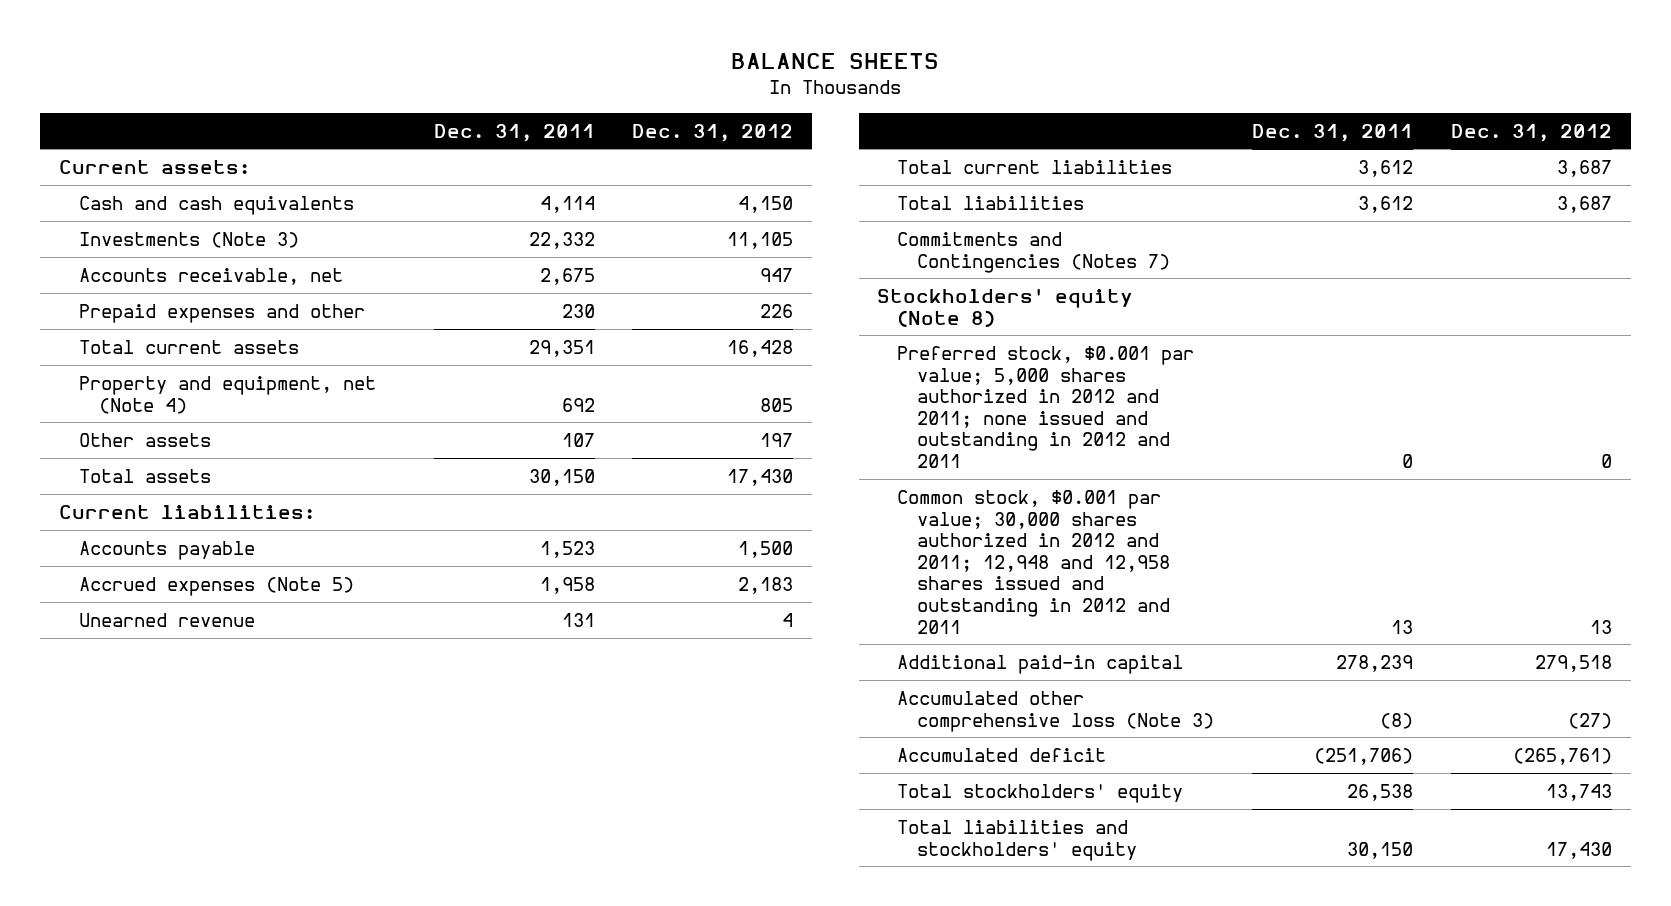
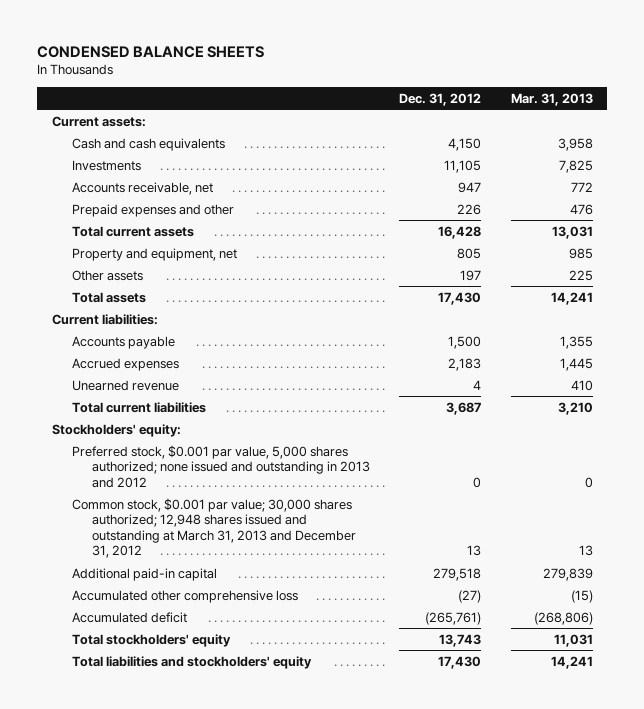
- BALANCE SHEETS
+ CONDENSED BALANCE SHEETS
- | Dec. 31, 2011 | Dec. 31, 2012
+ | Dec. 31, 2012 | Mar. 31, 2013
- Investments (Note 3) | 22,332 | 11,105
+ Investments | 11,105 | 7,825
- Property and equipment, net (Note 4) | 692 | 805
+ Property and equipment, net | 805 | 985
- Accrued expenses (Note 5) | 1,958 | 2,183
+ Accrued expenses | 2,183 | 1,445
- Total liabilities | 3,612 | 3,687
- Commitments and Contingencies (Notes 7)
- Stockholders' equity (Note 8)
- Preferred stock, $0.001 par value; 5,000 shares authorized in 2012 and 2011; none issued and outstanding in 2012 and 2011 | 0 | 0
- Common stock, $0.001 par value; 30,000 shares authorized in 2012 and 2011; 12,948 and 12,958 shares issued and outstanding in 2012 and 2011 | 13 | 13
+ Stockholders' equity:
+ Preferred stock, $0.001 par value, 5,000 shares authorized; none issued and outstanding in 2013 and 2012 | 0 | 0
+ Common stock, $0.001 par value; 30,000 shares authorized; 12,948 shares issued and outstanding at March 31, 2013 and December 31, 2012 | 13 | 13
- Accumulated other comprehensive loss (Note 3) | (8) | (27)
+ Accumulated other comprehensive loss | (27) | (15)

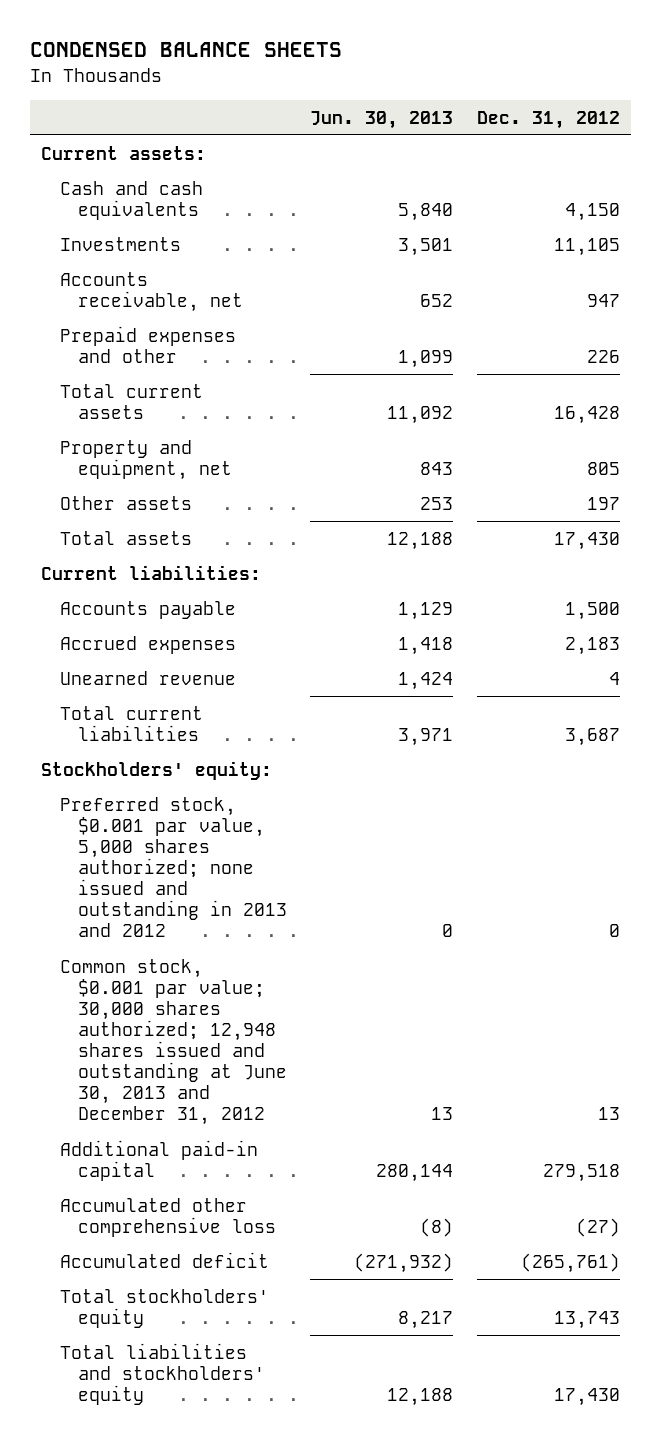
- | Dec. 31, 2012 | Mar. 31, 2013
+ | Jun. 30, 2013 | Dec. 31, 2012
- Common stock, $0.001 par value; 30,000 shares authorized; 12,948 shares issued and outstanding at March 31, 2013 and December 31, 2012 | 13 | 13
+ Common stock, $0.001 par value; 30,000 shares authorized; 12,948 shares issued and outstanding at June 30, 2013 and December 31, 2012 | 13 | 13

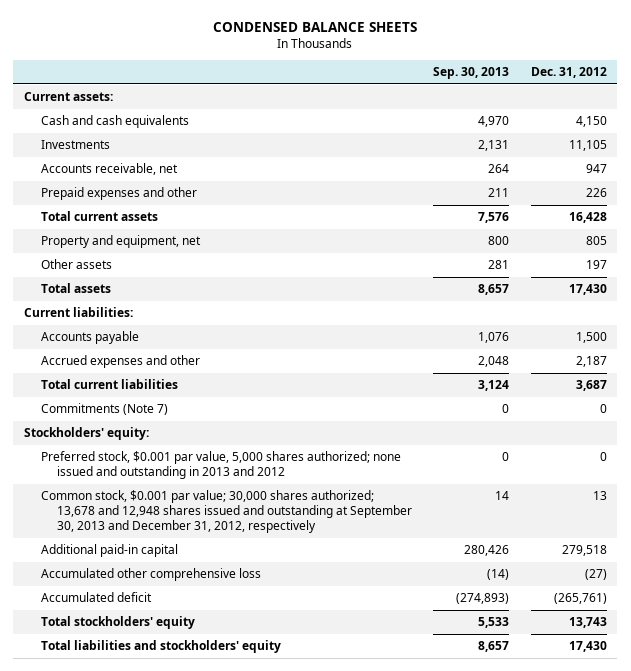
- | Jun. 30, 2013 | Dec. 31, 2012
+ | Sep. 30, 2013 | Dec. 31, 2012
- Accrued expenses | 1,418 | 2,183
- Unearned revenue | 1,424 | 4
+ Accrued expenses and other | 2,048 | 2,187
+ Commitments (Note 7) | 0 | 0
- Common stock, $0.001 par value; 30,000 shares authorized; 12,948 shares issued and outstanding at June 30, 2013 and December 31, 2012 | 13 | 13
+ Common stock, $0.001 par value; 30,000 shares authorized; 13,678 and 12,948 shares issued and outstanding at September 30, 2013 and December 31, 2012, respectively | 14 | 13

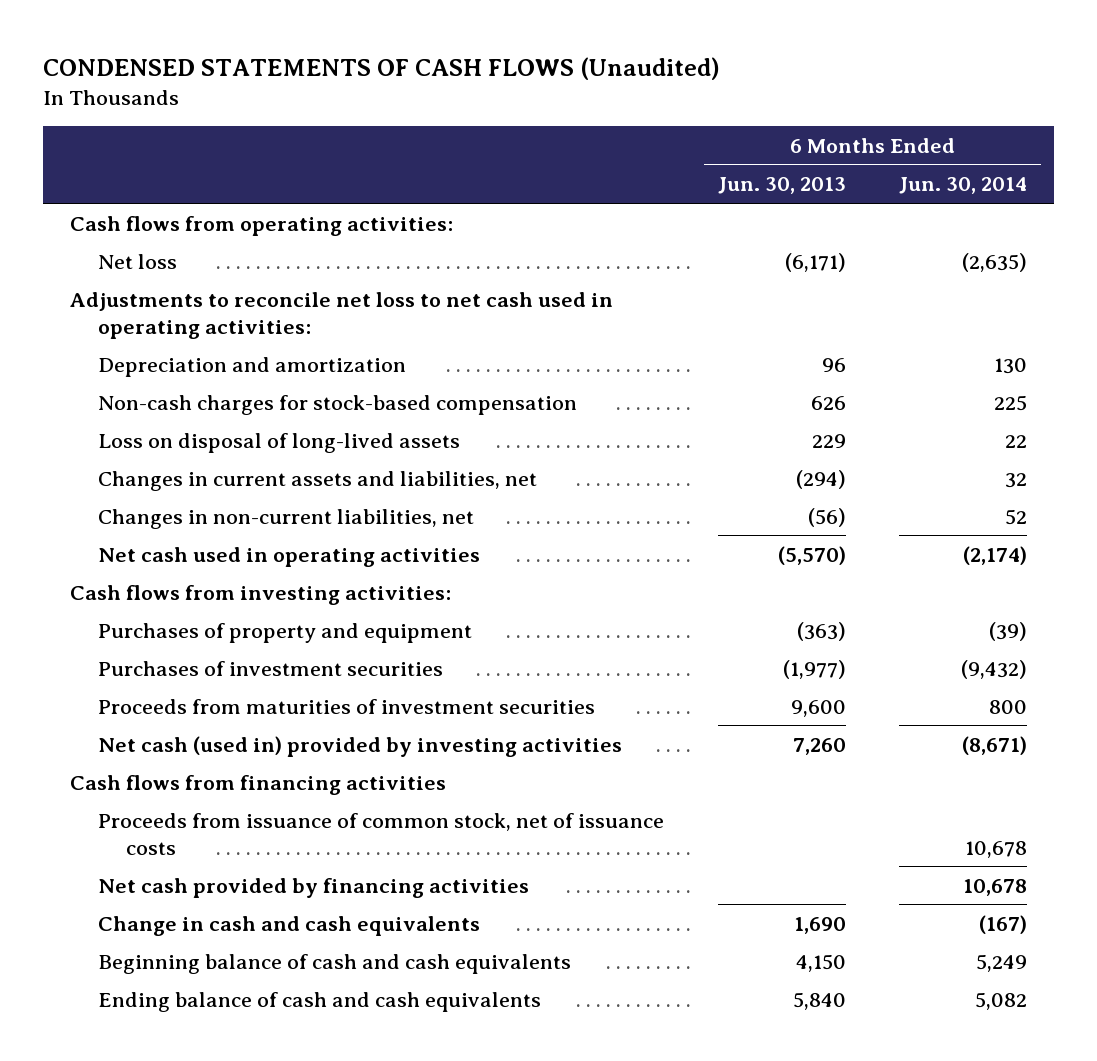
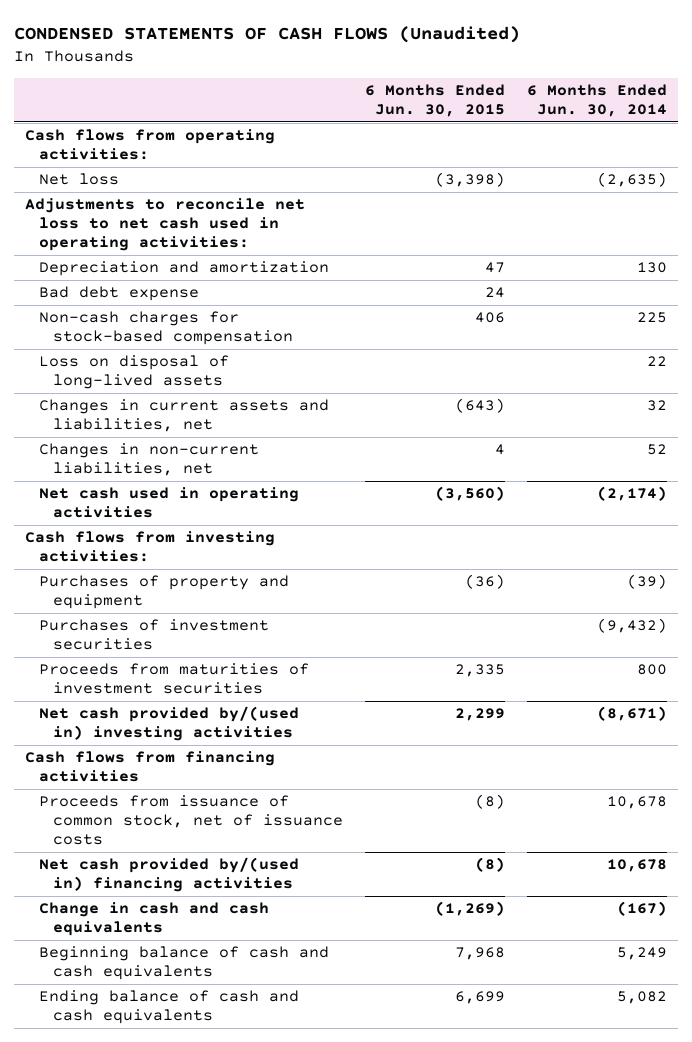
- | 6 Months Ended Jun. 30, 2013 | 6 Months Ended Jun. 30, 2014
+ | 6 Months Ended Jun. 30, 2015 | 6 Months Ended Jun. 30, 2014
+ Bad debt expense | 24 |
- Net cash (used in) provided by investing activities | 7,260 | (8,671)
+ Net cash provided by/(used in) investing activities | 2,299 | (8,671)
- Net cash provided by financing activities | | 10,678
+ Net cash provided by/(used in) financing activities | (8) | 10,678

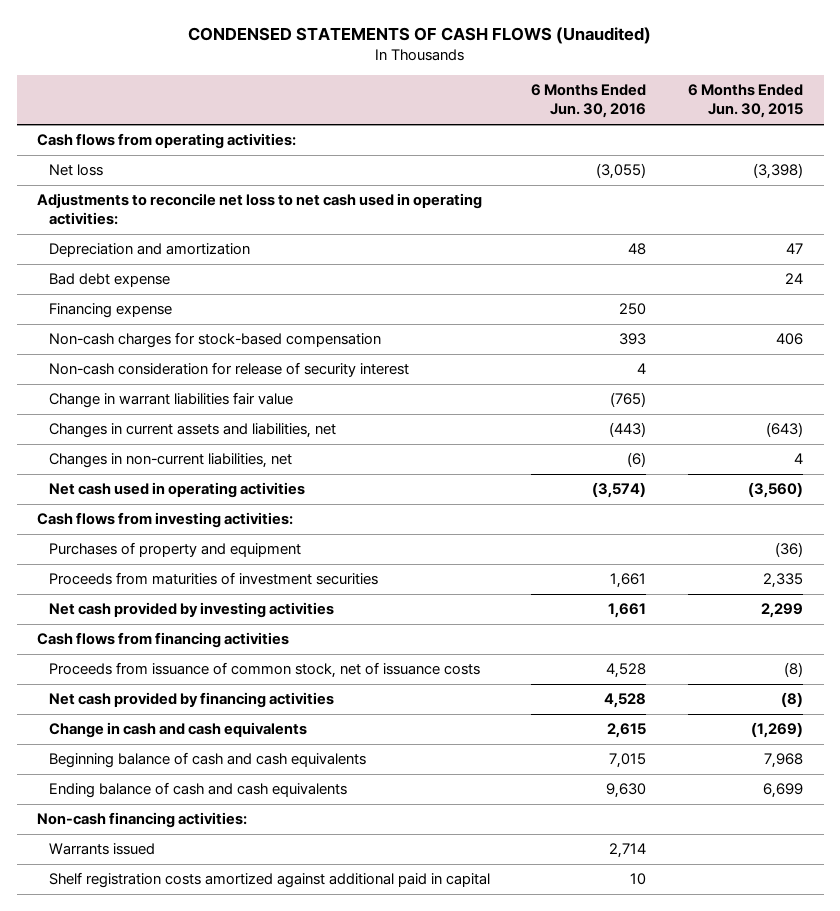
- | 6 Months Ended Jun. 30, 2015 | 6 Months Ended Jun. 30, 2014
+ | 6 Months Ended Jun. 30, 2016 | 6 Months Ended Jun. 30, 2015
+ Financing expense | 250 |
- Loss on disposal of long-lived assets | | 22
+ Non-cash consideration for release of security interest | 4 |
+ Change in warrant liabilities fair value | (765) |
- Purchases of investment securities | | (9,432)
- Net cash provided by/(used in) investing activities | 2,299 | (8,671)
+ Net cash provided by investing activities | 1,661 | 2,299
- Net cash provided by/(used in) financing activities | (8) | 10,678
+ Net cash provided by financing activities | 4,528 | (8)
+ Non-cash financing activities:
+ Warrants issued | 2,714 |
+ Shelf registration costs amortized against additional paid in capital | 10 |

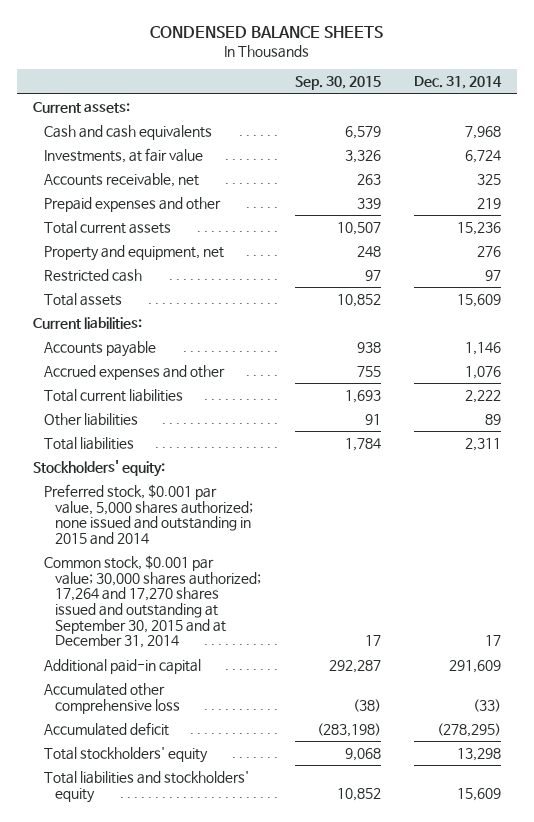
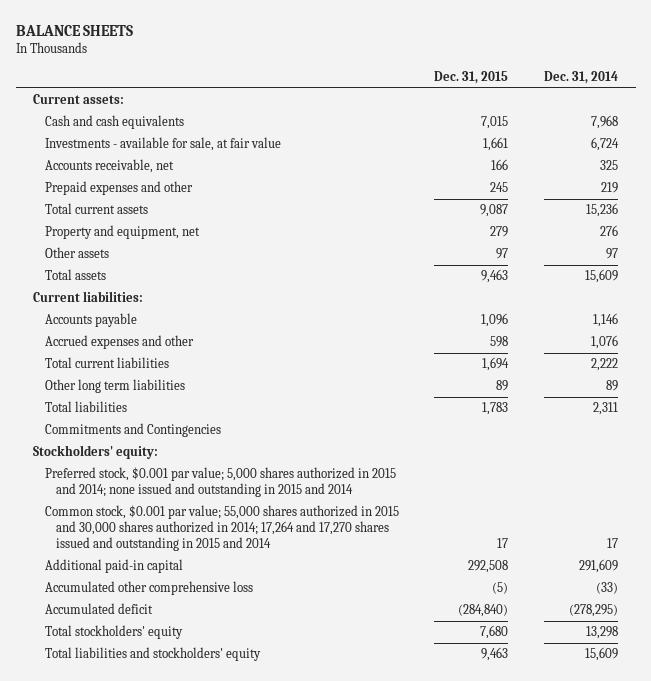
- CONDENSED BALANCE SHEETS
+ BALANCE SHEETS
- | Sep. 30, 2015 | Dec. 31, 2014
+ | Dec. 31, 2015 | Dec. 31, 2014
- Investments, at fair value | 3,326 | 6,724
+ Investments - available for sale, at fair value | 1,661 | 6,724
- Restricted cash | 97 | 97
+ Other assets | 97 | 97
- Other liabilities | 91 | 89
+ Other long term liabilities | 89 | 89
+ Commitments and Contingencies
- Preferred stock, $0.001 par value, 5,000 shares authorized; none issued and outstanding in 2015 and 2014
- Common stock, $0.001 par value; 30,000 shares authorized; 17,264 and 17,270 shares issued and outstanding at September 30, 2015 and at December 31, 2014 | 17 | 17
+ Preferred stock, $0.001 par value; 5,000 shares authorized in 2015 and 2014; none issued and outstanding in 2015 and 2014
+ Common stock, $0.001 par value; 55,000 shares authorized in 2015 and 30,000 shares authorized in 2014; 17,264 and 17,270 shares issued and outstanding in 2015 and 2014 | 17 | 17

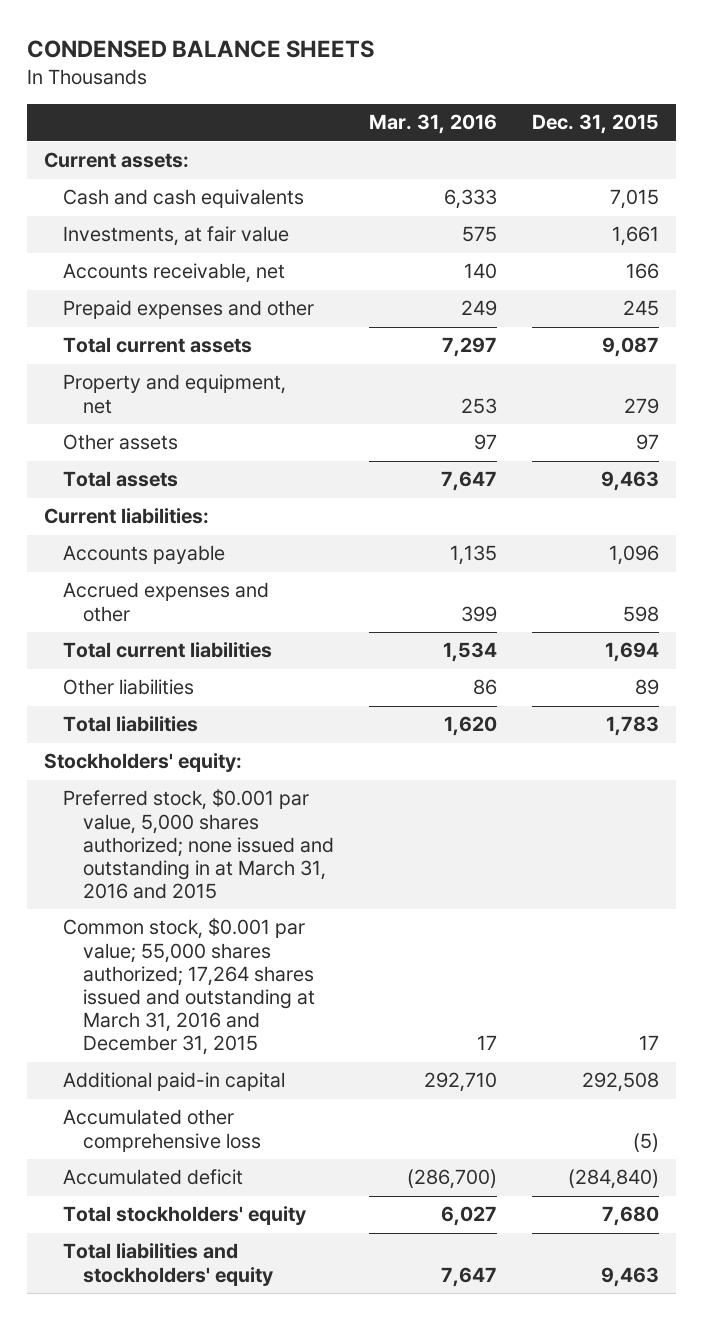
- BALANCE SHEETS
+ CONDENSED BALANCE SHEETS
- | Dec. 31, 2015 | Dec. 31, 2014
+ | Mar. 31, 2016 | Dec. 31, 2015
- Investments - available for sale, at fair value | 1,661 | 6,724
+ Investments, at fair value | 575 | 1,661
- Other long term liabilities | 89 | 89
+ Other liabilities | 86 | 89
- Commitments and Contingencies
- Preferred stock, $0.001 par value; 5,000 shares authorized in 2015 and 2014; none issued and outstanding in 2015 and 2014
- Common stock, $0.001 par value; 55,000 shares authorized in 2015 and 30,000 shares authorized in 2014; 17,264 and 17,270 shares issued and outstanding in 2015 and 2014 | 17 | 17
+ Preferred stock, $0.001 par value, 5,000 shares authorized; none issued and outstanding in at March 31, 2016 and 2015
+ Common stock, $0.001 par value; 55,000 shares authorized; 17,264 shares issued and outstanding at March 31, 2016 and December 31, 2015 | 17 | 17

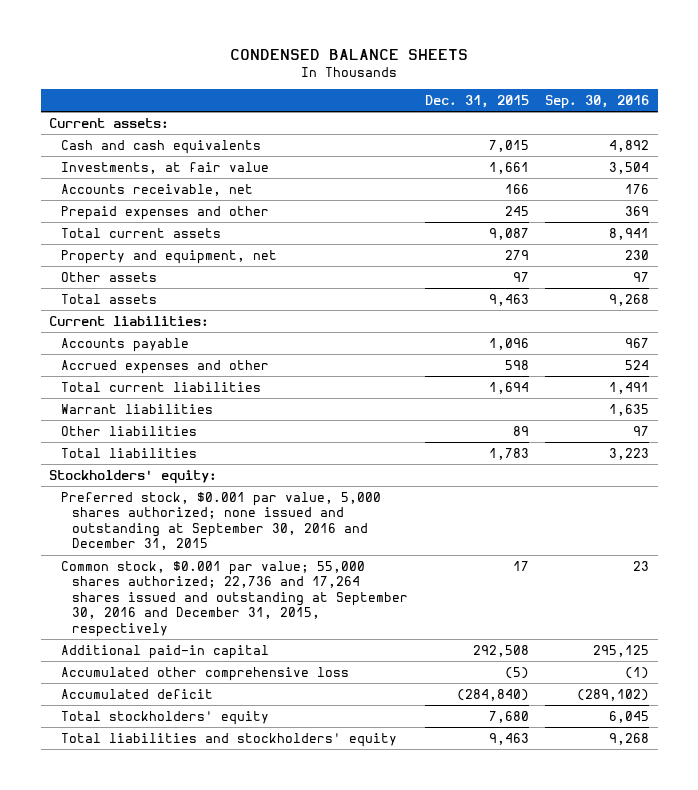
- | Mar. 31, 2016 | Dec. 31, 2015
+ | Dec. 31, 2015 | Sep. 30, 2016
+ Warrant liabilities | | 1,635
- Preferred stock, $0.001 par value, 5,000 shares authorized; none issued and outstanding in at March 31, 2016 and 2015
- Common stock, $0.001 par value; 55,000 shares authorized; 17,264 shares issued and outstanding at March 31, 2016 and December 31, 2015 | 17 | 17
+ Preferred stock, $0.001 par value, 5,000 shares authorized; none issued and outstanding at September 30, 2016 and December 31, 2015
+ Common stock, $0.001 par value; 55,000 shares authorized; 22,736 and 17,264 shares issued and outstanding at September 30, 2016 and December 31, 2015, respectively | 17 | 23

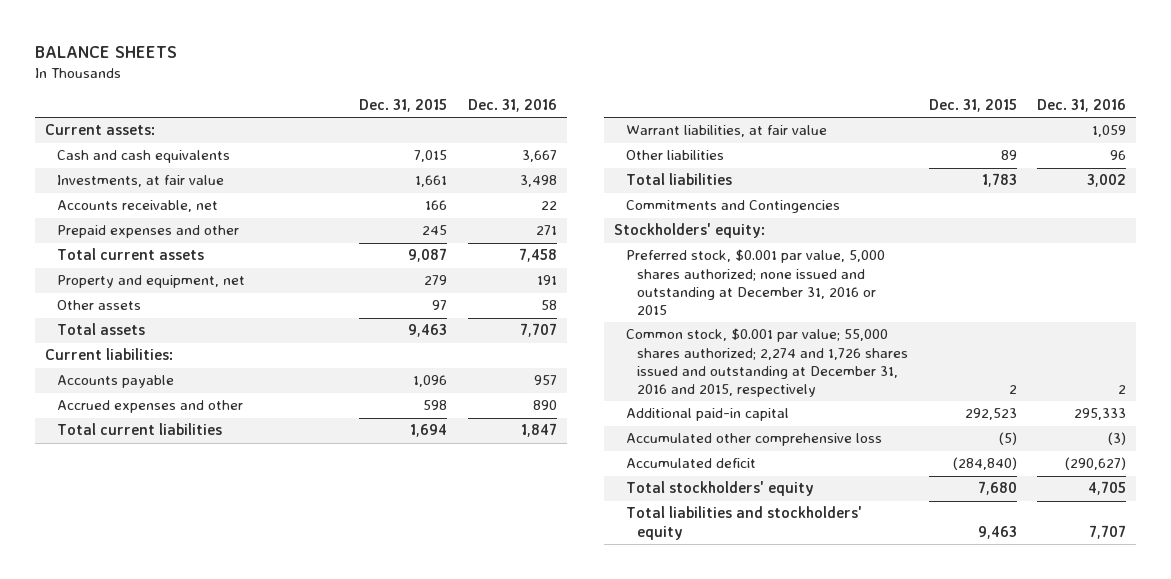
- CONDENSED BALANCE SHEETS
+ BALANCE SHEETS
- | Dec. 31, 2015 | Sep. 30, 2016
+ | Dec. 31, 2015 | Dec. 31, 2016
- Warrant liabilities | | 1,635
+ Warrant liabilities, at fair value | | 1,059
+ Commitments and Contingencies
- Preferred stock, $0.001 par value, 5,000 shares authorized; none issued and outstanding at September 30, 2016 and December 31, 2015
- Common stock, $0.001 par value; 55,000 shares authorized; 22,736 and 17,264 shares issued and outstanding at September 30, 2016 and December 31, 2015, respectively | 17 | 23
- Additional paid-in capital | 292,508 | 295,125
+ Preferred stock, $0.001 par value, 5,000 shares authorized; none issued and outstanding at December 31, 2016 or 2015
+ Common stock, $0.001 par value; 55,000 shares authorized; 2,274 and 1,726 shares issued and outstanding at December 31, 2016 and 2015, respectively | 2 | 2
+ Additional paid-in capital | 292,523 | 295,333

